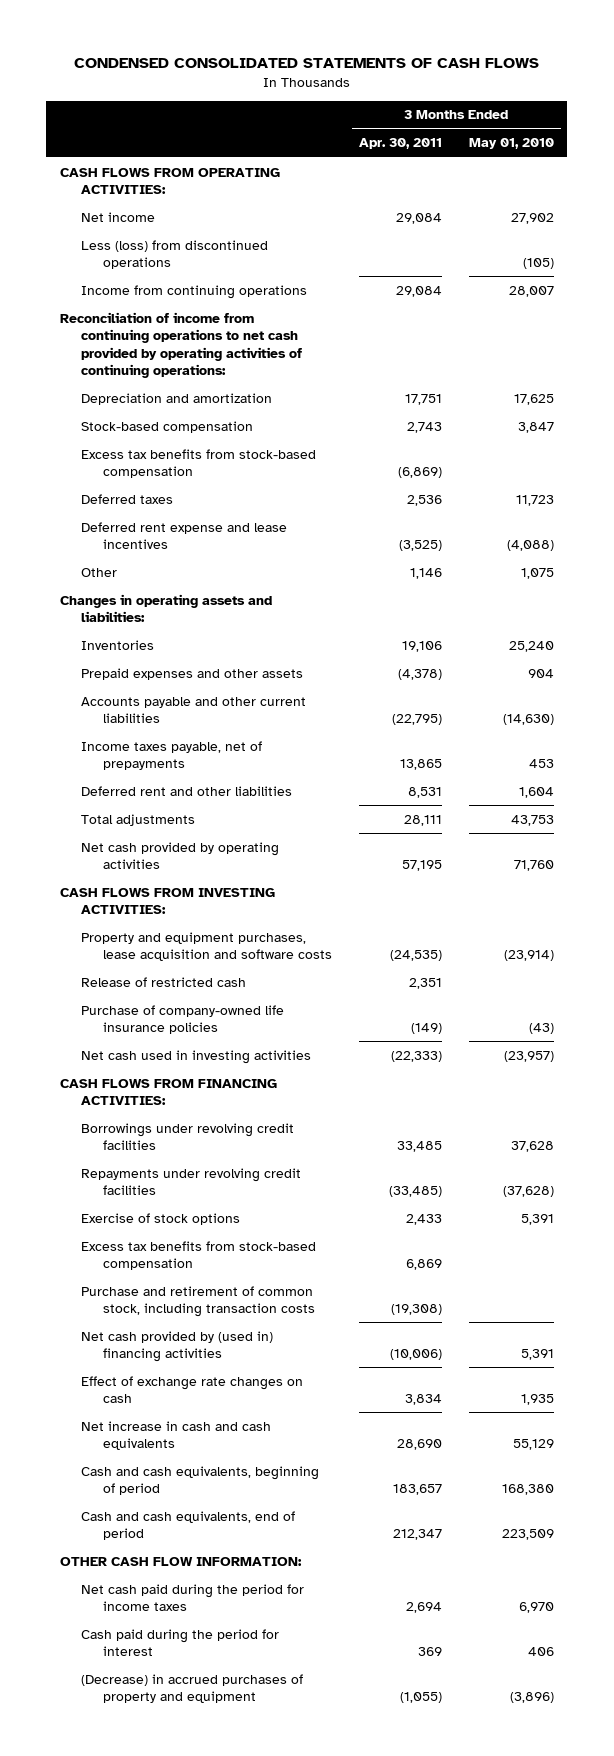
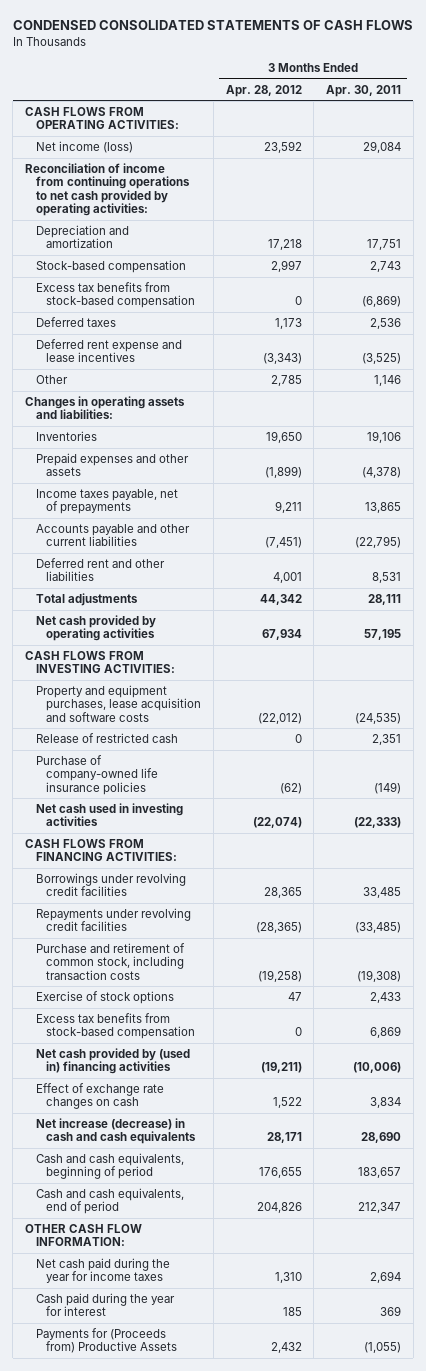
- | 3 Months Ended Apr. 30, 2011 | 3 Months Ended May 01, 2010
+ | 3 Months Ended Apr. 28, 2012 | 3 Months Ended Apr. 30, 2011
- Net income | 29,084 | 27,902
- Less (loss) from discontinued operations | | (105)
- Income from continuing operations | 29,084 | 28,007
- Reconciliation of income from continuing operations to net cash provided by operating activities of continuing operations:
+ Net income (loss) | 23,592 | 29,084
+ Reconciliation of income from continuing operations to net cash provided by operating activities:
moved down: Accounts payable and other current liabilities | (7,451) | (22,795)
moved up: Purchase and retirement of common stock, including transaction costs | (19,258) | (19,308)
- Net increase in cash and cash equivalents | 28,690 | 55,129
+ Net increase (decrease) in cash and cash equivalents | 28,171 | 28,690
- Net cash paid during the period for income taxes | 2,694 | 6,970
- Cash paid during the period for interest | 369 | 406
- (Decrease) in accrued purchases of property and equipment | (1,055) | (3,896)
+ Net cash paid during the year for income taxes | 1,310 | 2,694
+ Cash paid during the year for interest | 185 | 369
+ Payments for (Proceeds from) Productive Assets | 2,432 | (1,055)

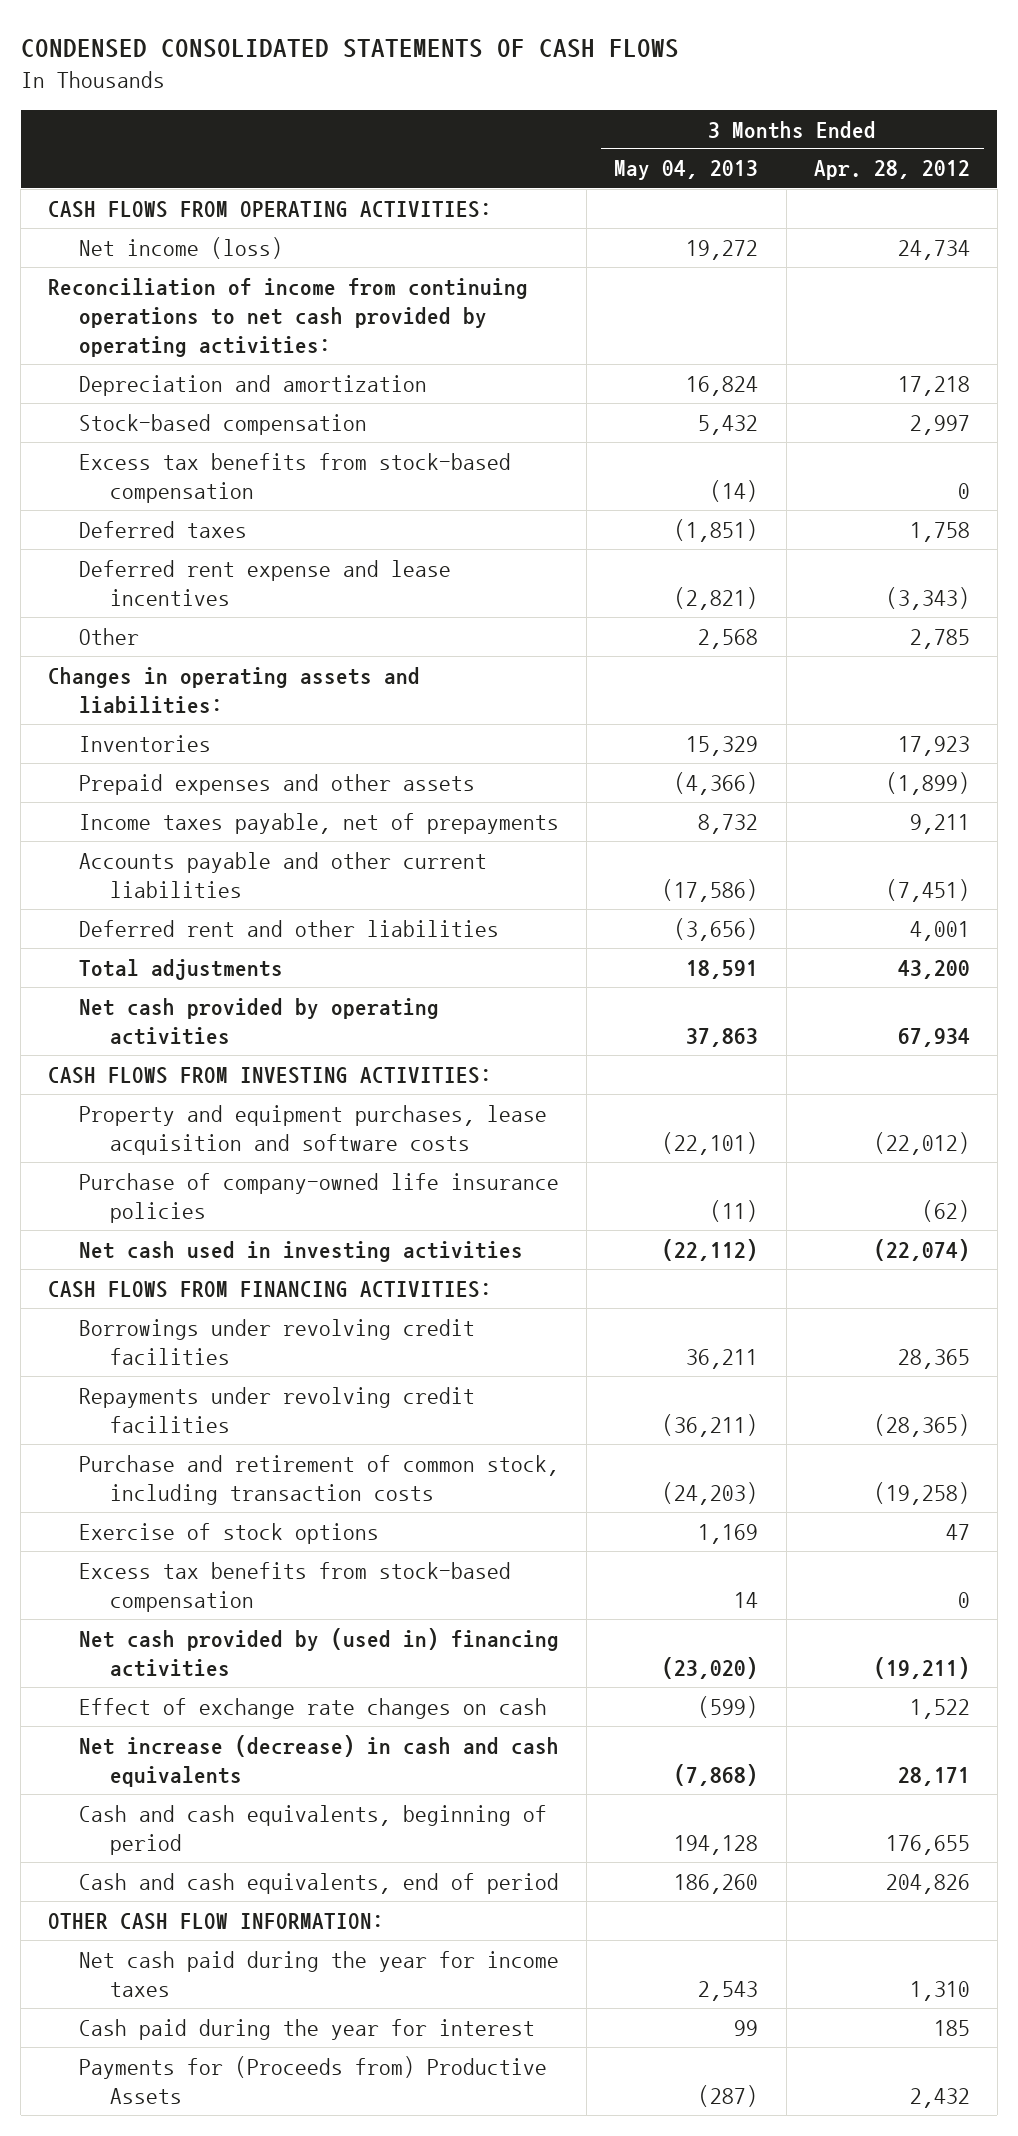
- | 3 Months Ended Apr. 28, 2012 | 3 Months Ended Apr. 30, 2011
+ | 3 Months Ended May 04, 2013 | 3 Months Ended Apr. 28, 2012
- Net income (loss) | 23,592 | 29,084
+ Net income (loss) | 19,272 | 24,734
- Deferred taxes | 1,173 | 2,536
+ Deferred taxes | (1,851) | 1,758
- Inventories | 19,650 | 19,106
+ Inventories | 15,329 | 17,923
- Total adjustments | 44,342 | 28,111
+ Total adjustments | 18,591 | 43,200
- Release of restricted cash | 0 | 2,351

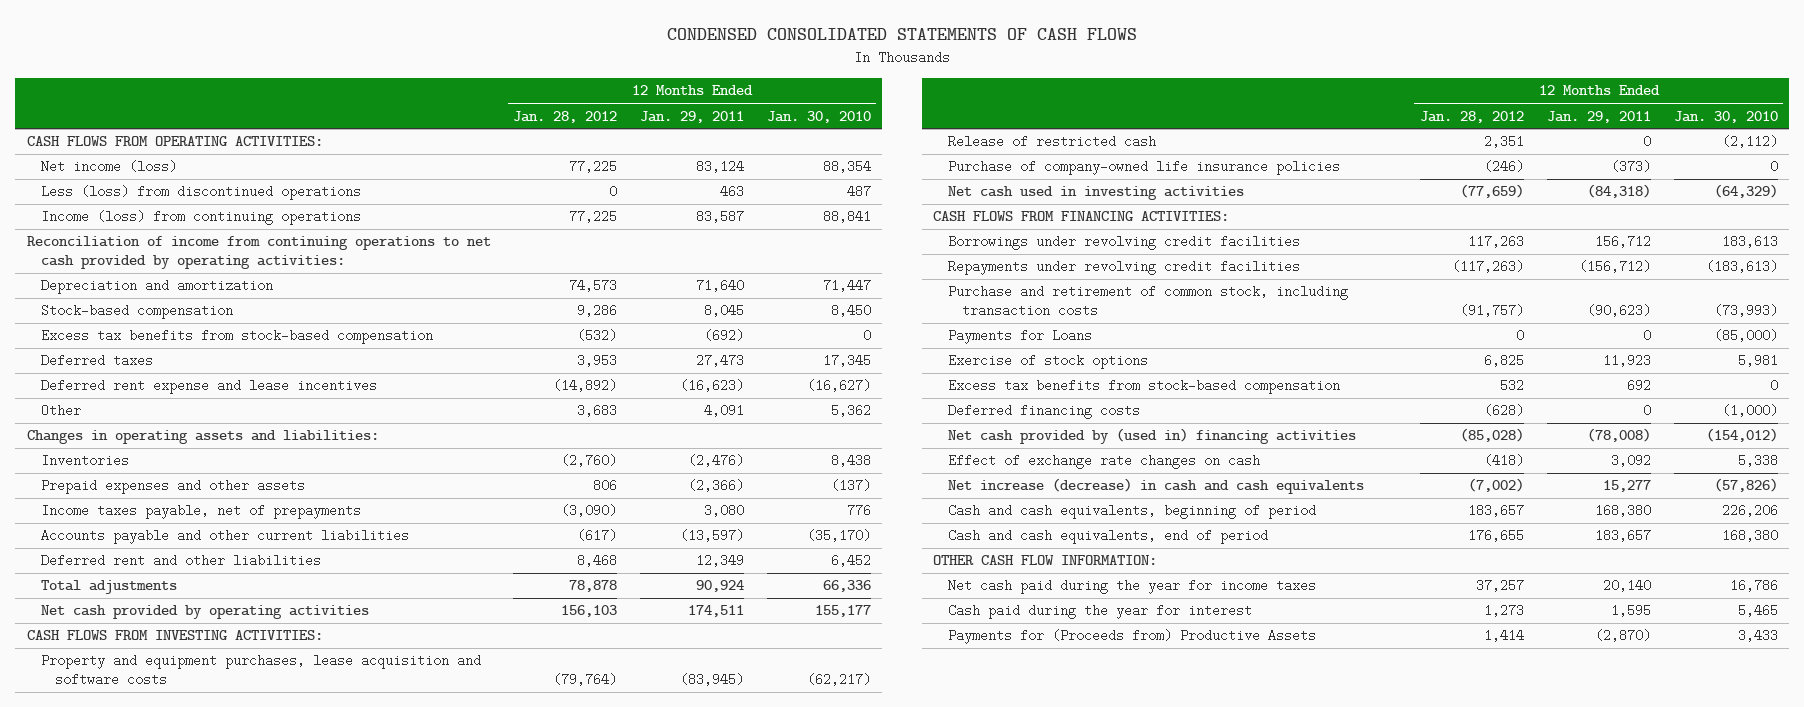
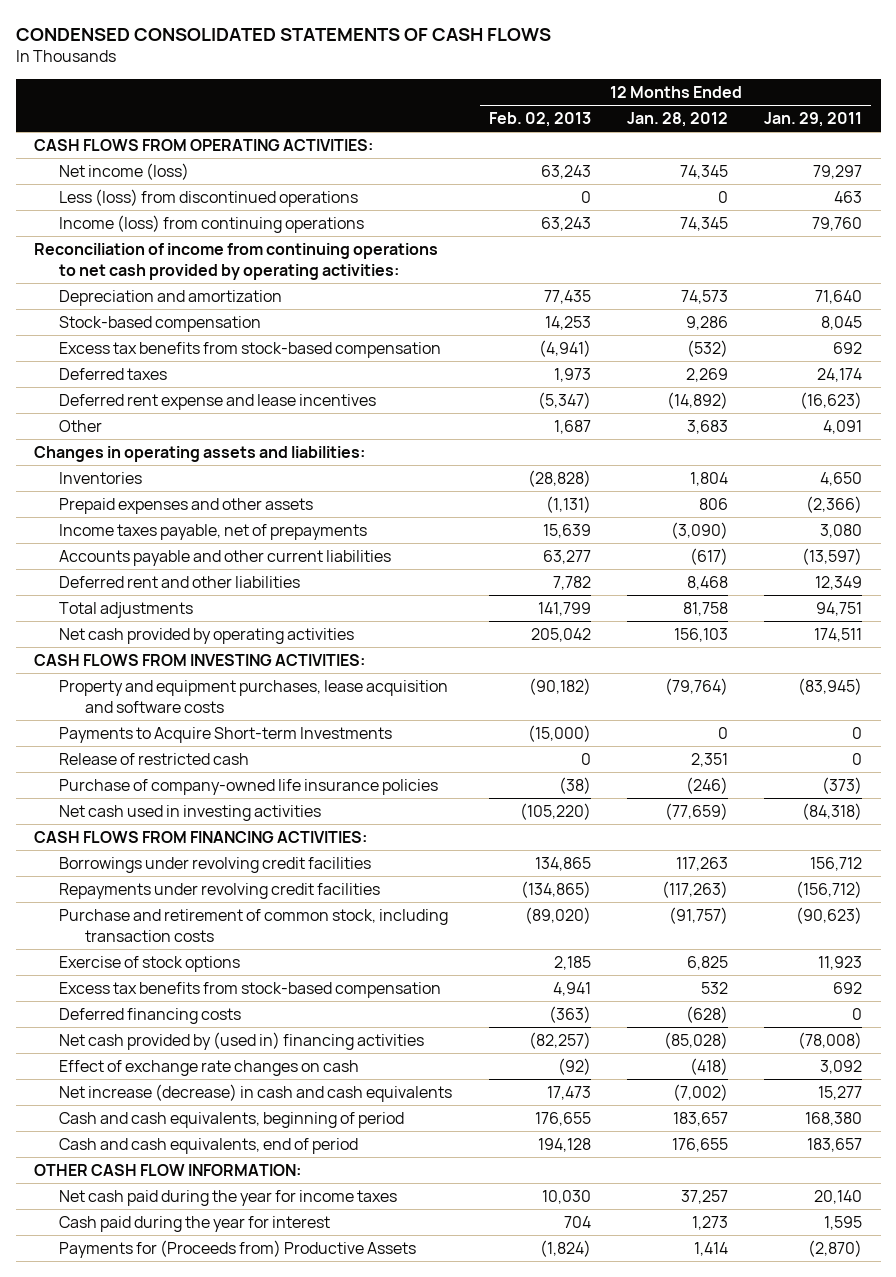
- | 12 Months Ended Jan. 28, 2012 | 12 Months Ended Jan. 29, 2011 | 12 Months Ended Jan. 30, 2010
+ | 12 Months Ended Feb. 02, 2013 | 12 Months Ended Jan. 28, 2012 | 12 Months Ended Jan. 29, 2011
- Net income (loss) | 77,225 | 83,124 | 88,354
+ Net income (loss) | 63,243 | 74,345 | 79,297
- Income (loss) from continuing operations | 77,225 | 83,587 | 88,841
+ Income (loss) from continuing operations | 63,243 | 74,345 | 79,760
- Excess tax benefits from stock-based compensation | (532) | (692) | 0
- Deferred taxes | 3,953 | 27,473 | 17,345
+ Excess tax benefits from stock-based compensation | (4,941) | (532) | 692
+ Deferred taxes | 1,973 | 2,269 | 24,174
- Inventories | (2,760) | (2,476) | 8,438
+ Inventories | (28,828) | 1,804 | 4,650
- Total adjustments | 78,878 | 90,924 | 66,336
+ Total adjustments | 141,799 | 81,758 | 94,751
+ Payments to Acquire Short-term Investments | (15,000) | 0 | 0
- Payments for Loans | 0 | 0 | (85,000)

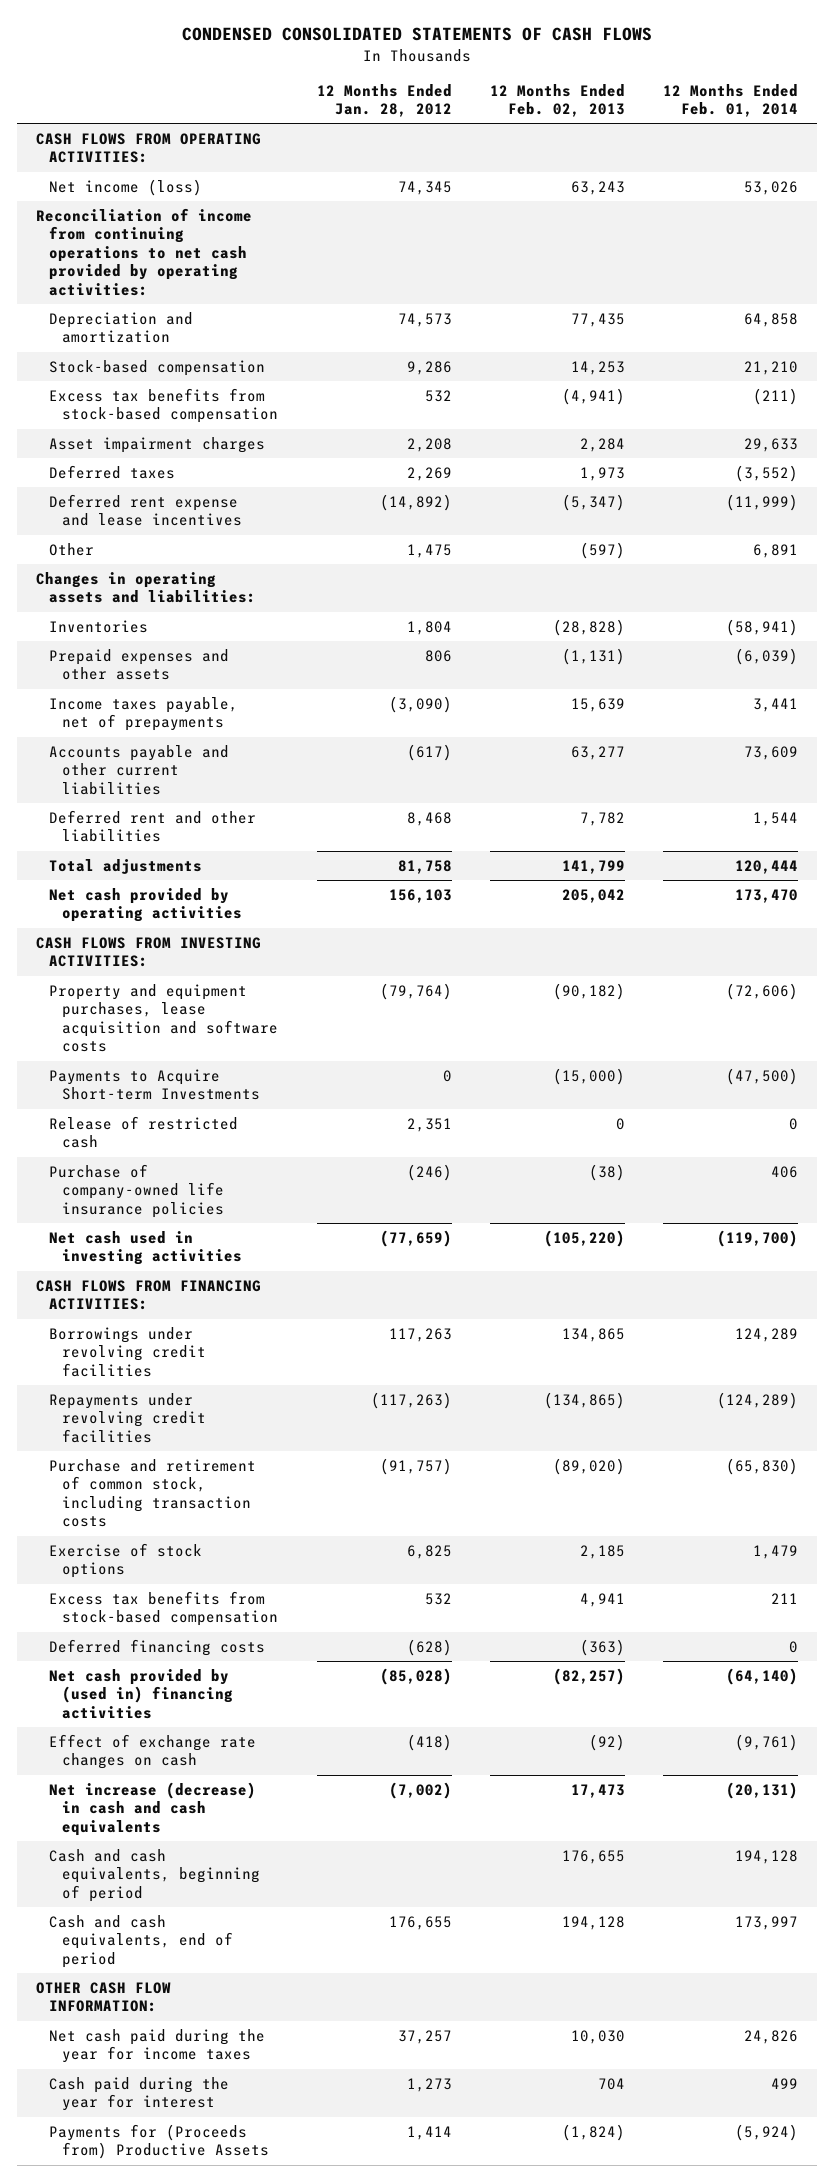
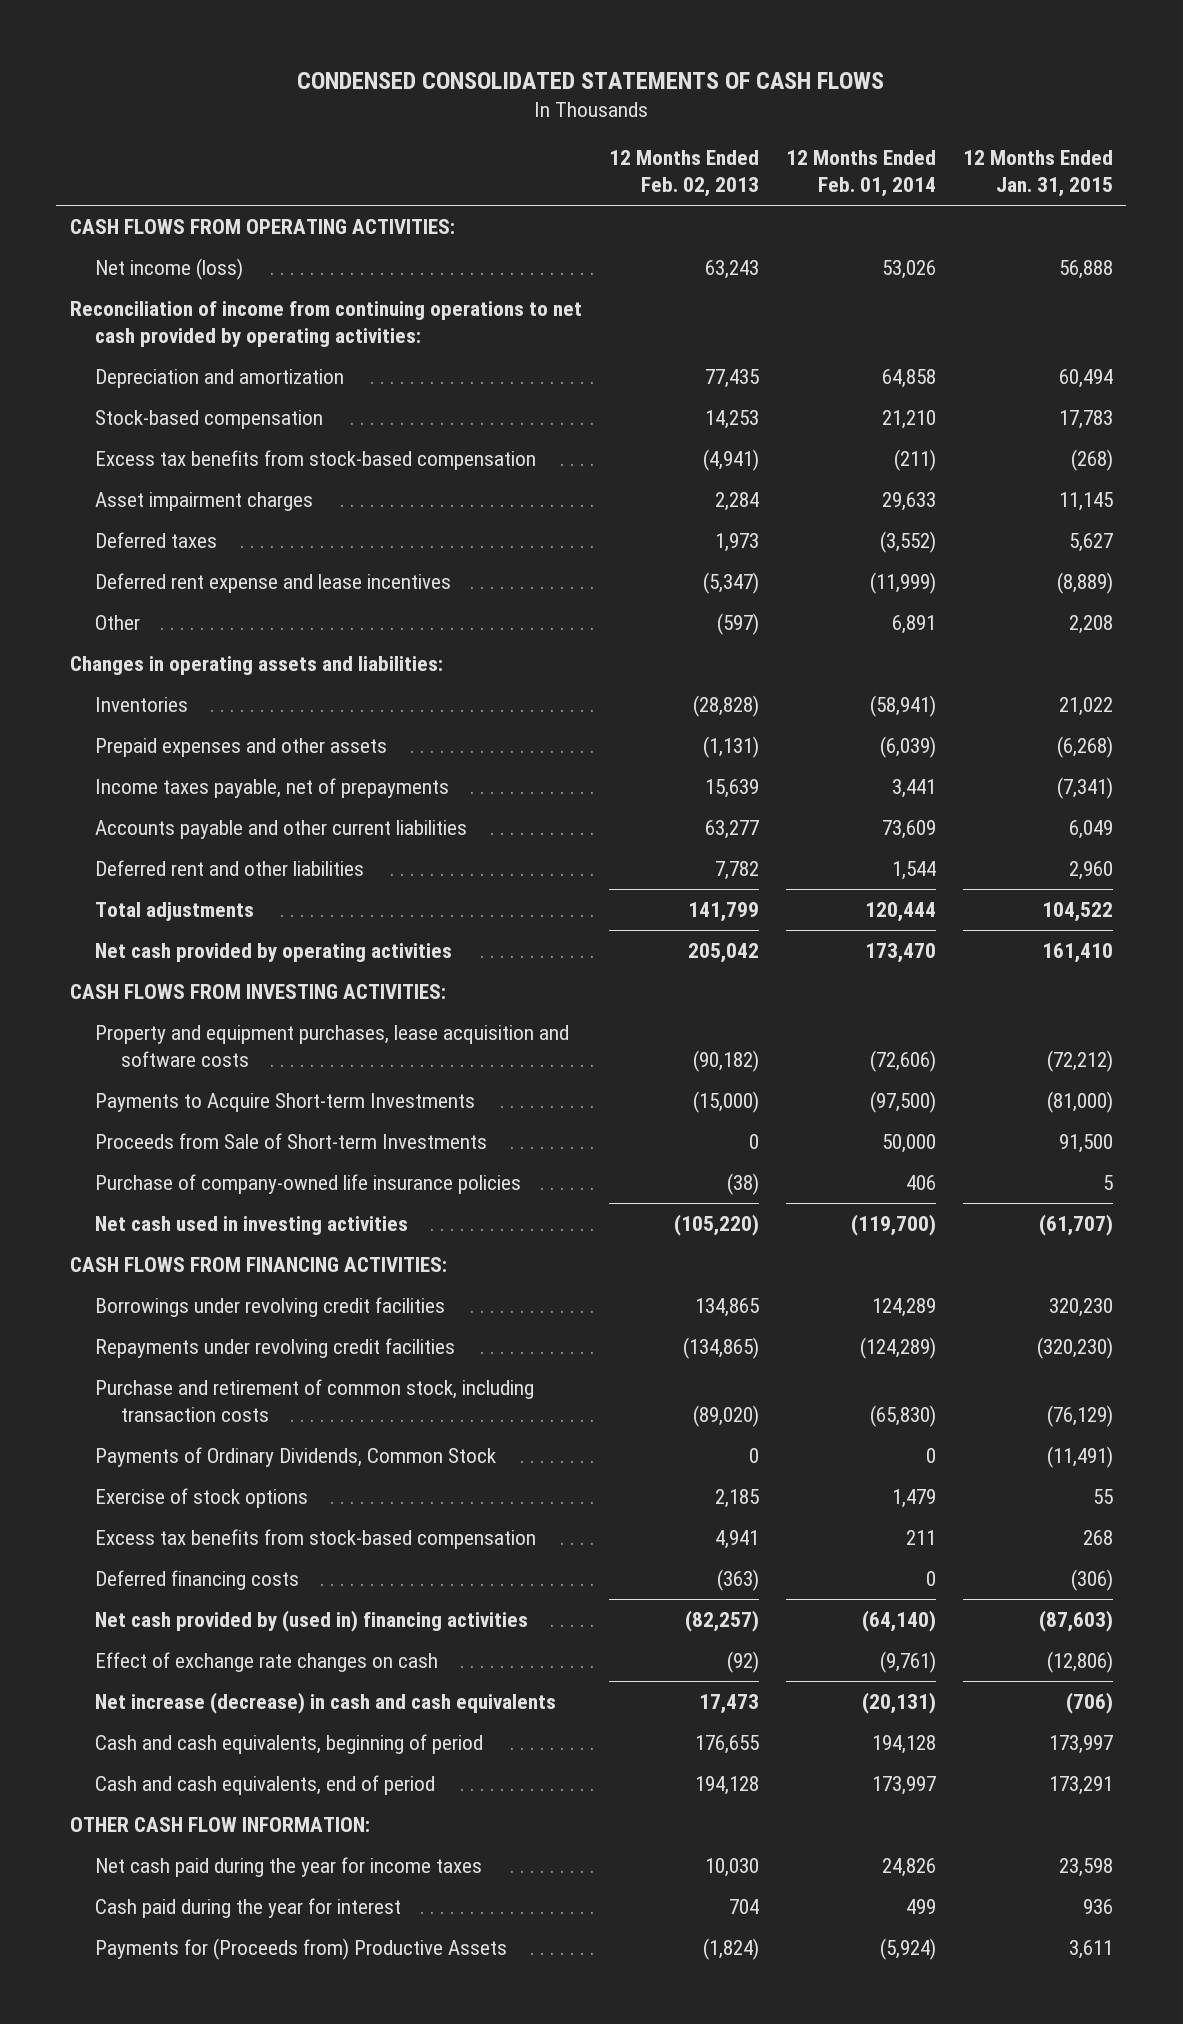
- | 12 Months Ended Jan. 28, 2012 | 12 Months Ended Feb. 02, 2013 | 12 Months Ended Feb. 01, 2014
+ | 12 Months Ended Feb. 02, 2013 | 12 Months Ended Feb. 01, 2014 | 12 Months Ended Jan. 31, 2015
- Payments to Acquire Short-term Investments | 0 | (15,000) | (47,500)
- Release of restricted cash | 2,351 | 0 | 0
+ Payments to Acquire Short-term Investments | (15,000) | (97,500) | (81,000)
+ Proceeds from Sale of Short-term Investments | 0 | 50,000 | 91,500
+ Payments of Ordinary Dividends, Common Stock | 0 | 0 | (11,491)

